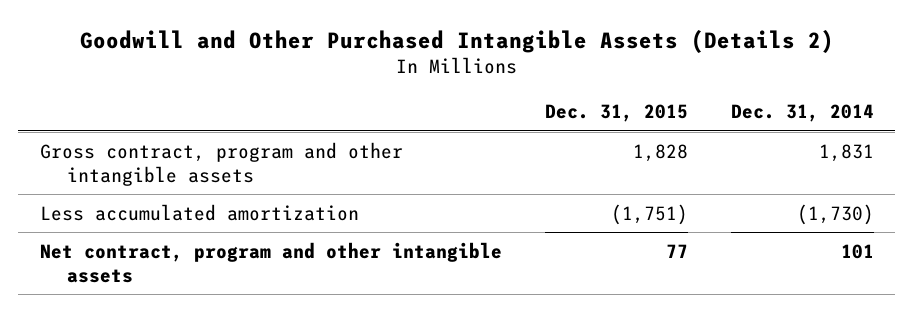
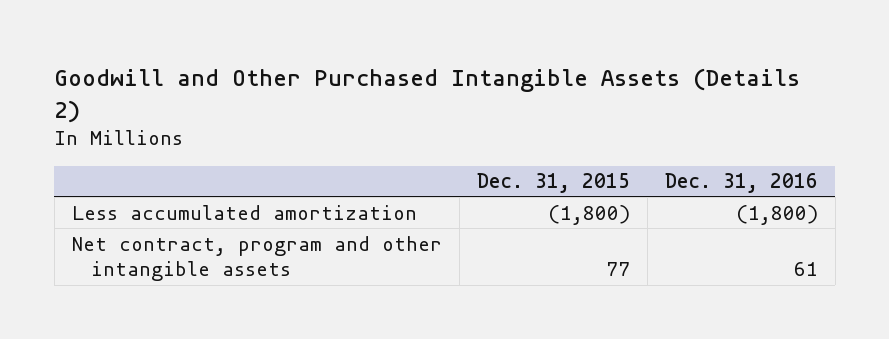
- | Dec. 31, 2015 | Dec. 31, 2014
+ | Dec. 31, 2015 | Dec. 31, 2016
- Gross contract, program and other intangible assets | 1,828 | 1,831
- Less accumulated amortization | (1,751) | (1,730)
+ Less accumulated amortization | (1,800) | (1,800)

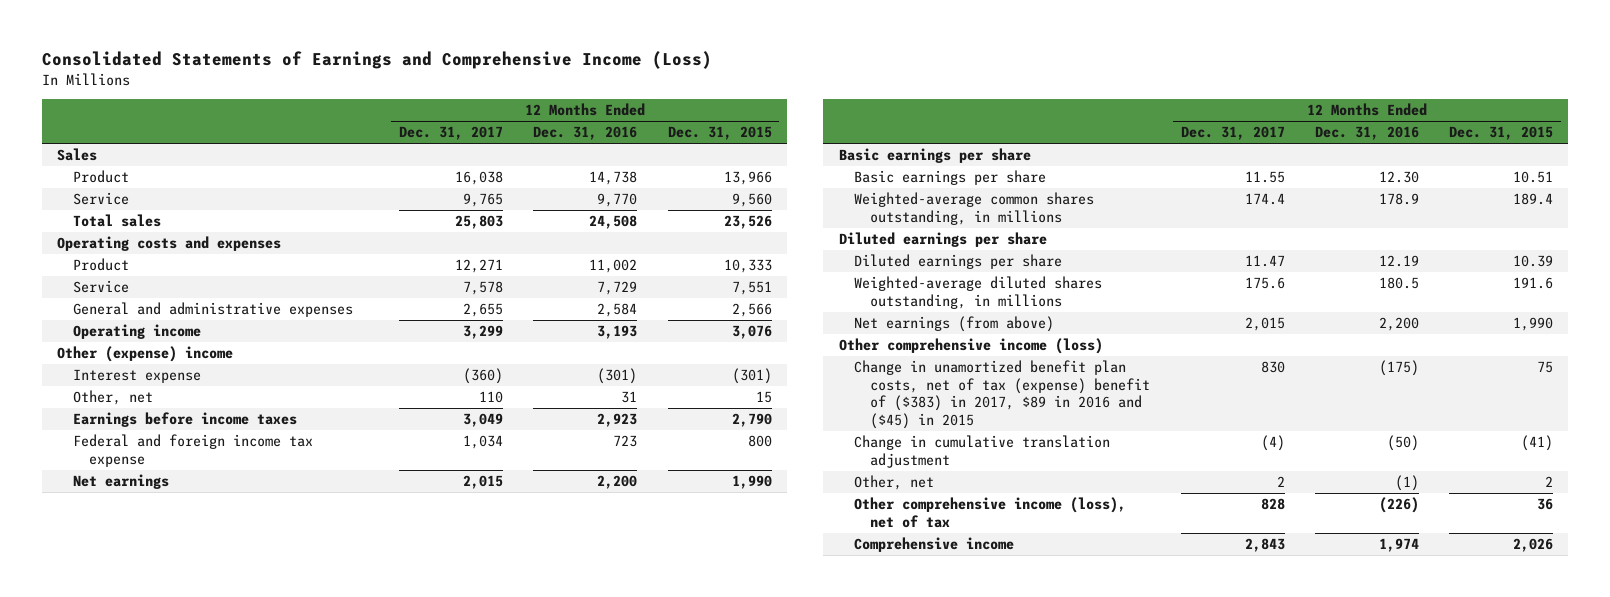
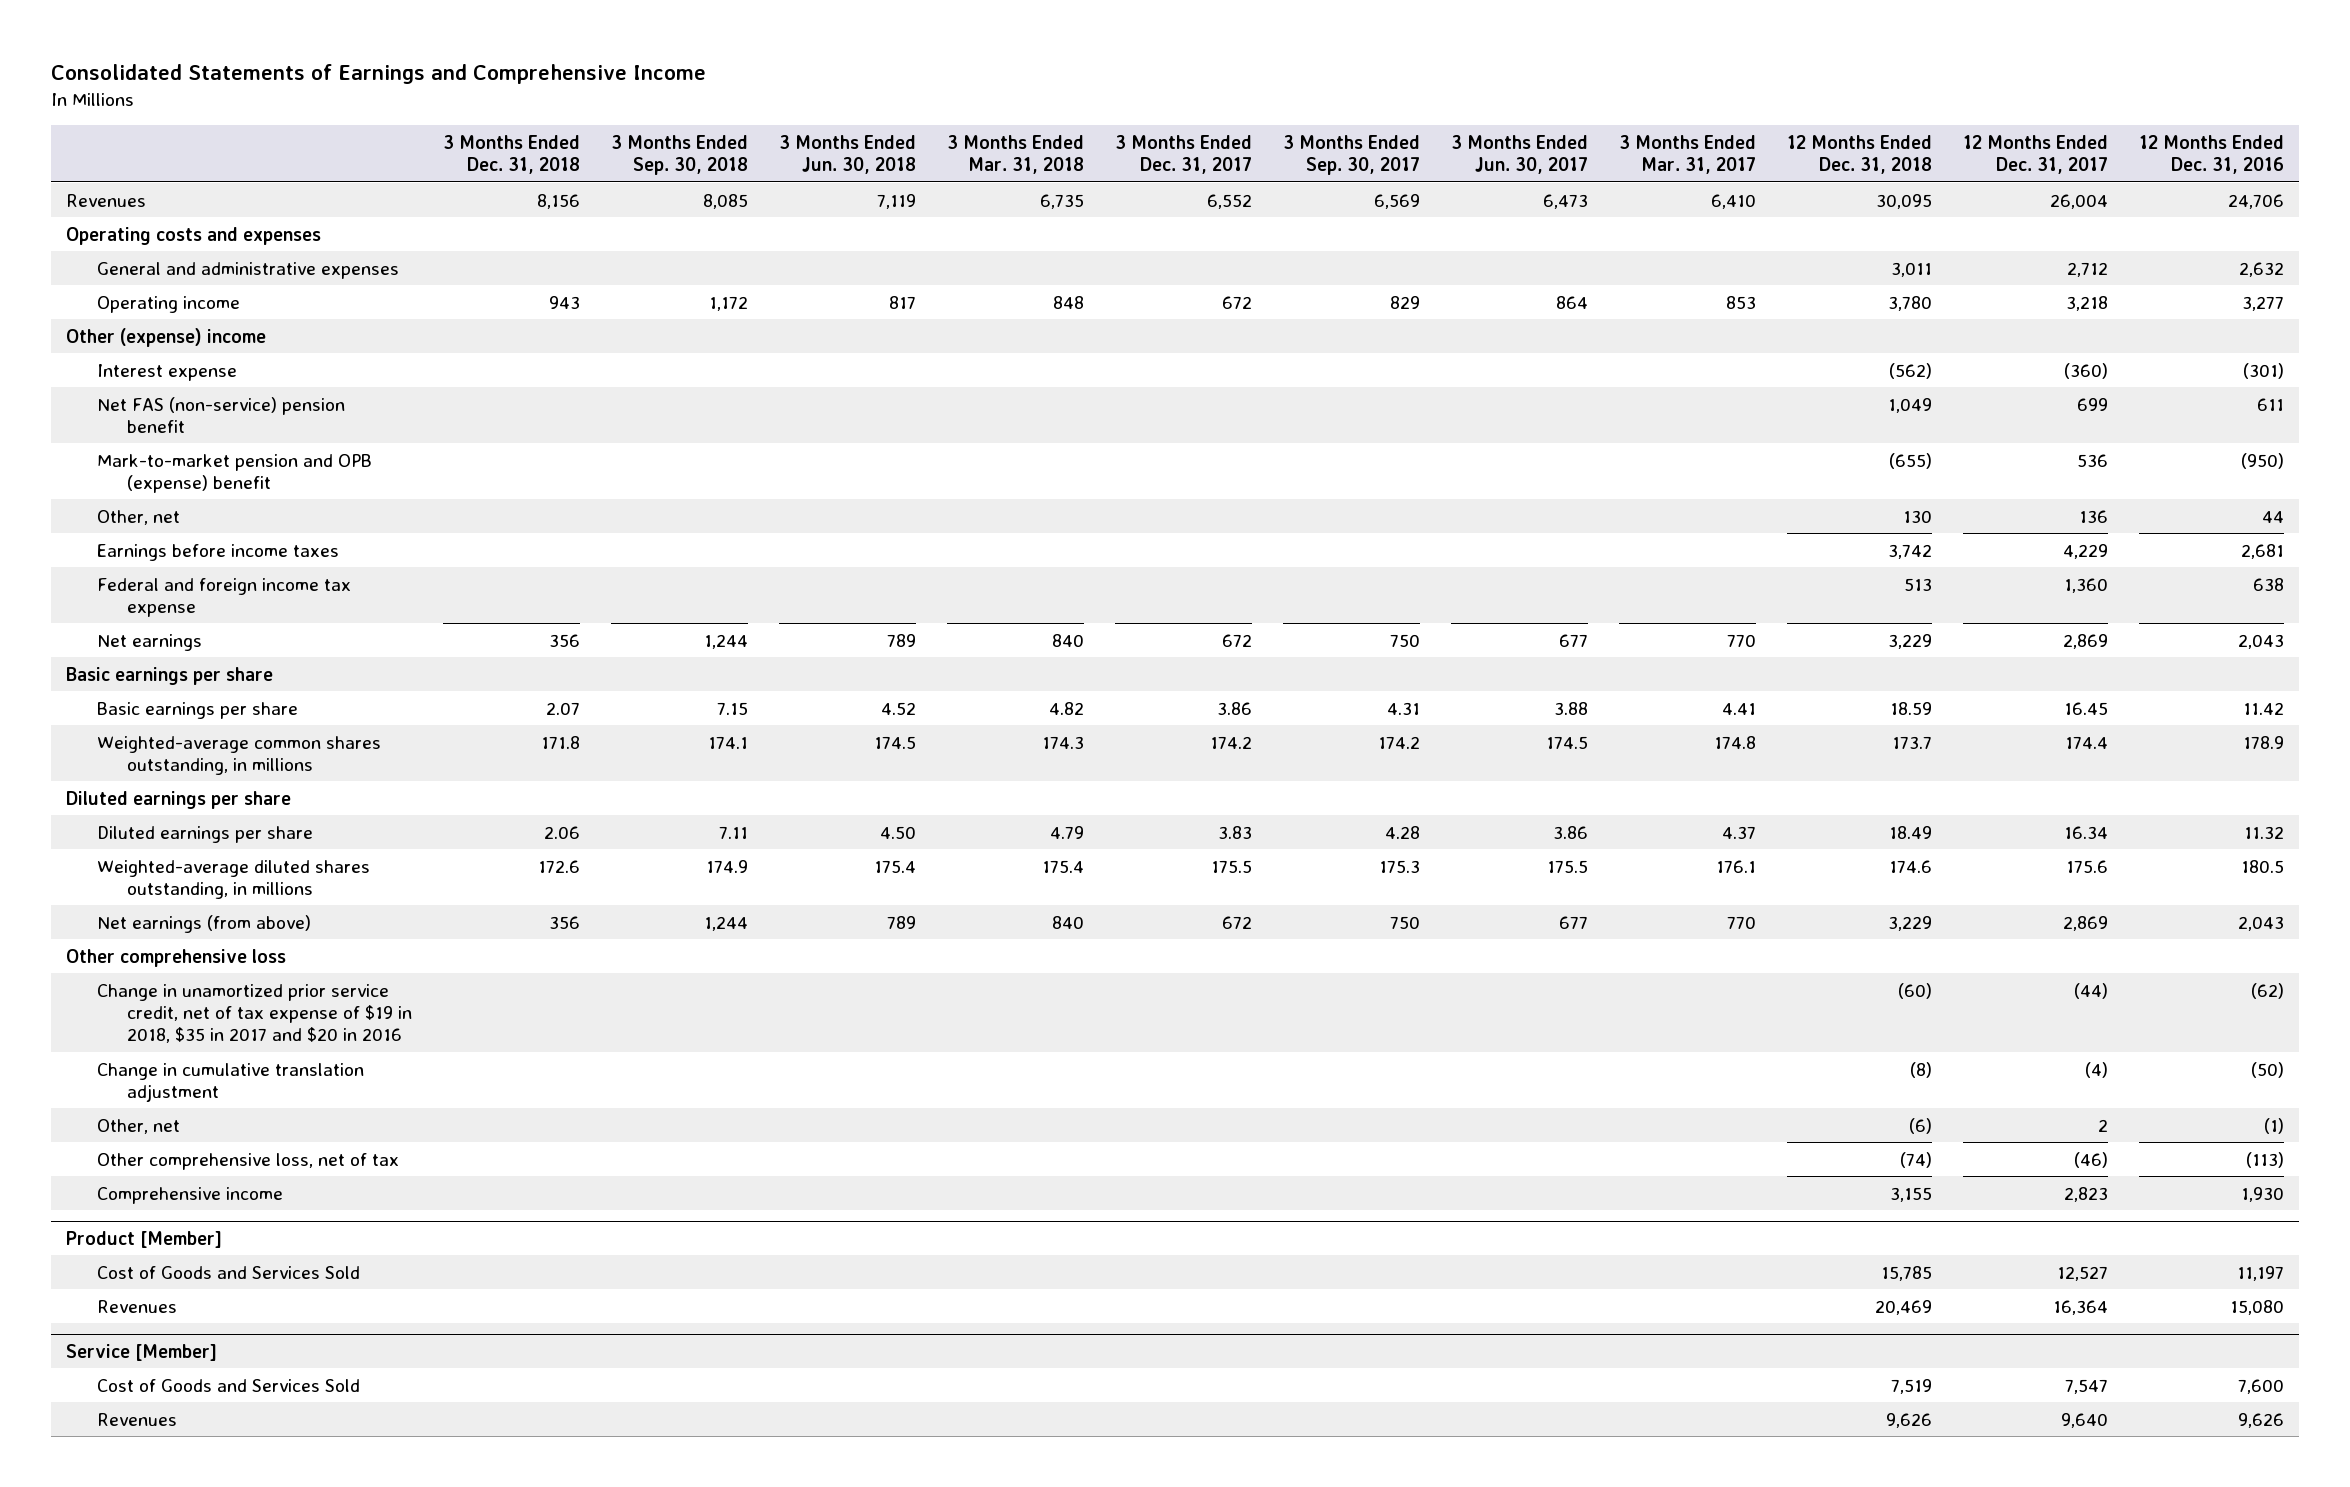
- Consolidated Statements of Earnings and Comprehensive Income (Loss)
+ Consolidated Statements of Earnings and Comprehensive Income
- | 12 Months Ended Dec. 31, 2017 | 12 Months Ended Dec. 31, 2016 | 12 Months Ended Dec. 31, 2015
+ | 3 Months Ended Dec. 31, 2018 | 3 Months Ended Sep. 30, 2018 | 3 Months Ended Jun. 30, 2018 | 3 Months Ended Mar. 31, 2018 | 3 Months Ended Dec. 31, 2017 | 3 Months Ended Sep. 30, 2017 | 3 Months Ended Jun. 30, 2017 | 3 Months Ended Mar. 31, 2017 | 12 Months Ended Dec. 31, 2018 | 12 Months Ended Dec. 31, 2017 | 12 Months Ended Dec. 31, 2016
- Sales
- Product | 16,038 | 14,738 | 13,966
- Service | 9,765 | 9,770 | 9,560
- Total sales | 25,803 | 24,508 | 23,526
+ Revenues | 8,156 | 8,085 | 7,119 | 6,735 | 6,552 | 6,569 | 6,473 | 6,410 | 30,095 | 26,004 | 24,706
- Product | 12,271 | 11,002 | 10,333
- Service | 7,578 | 7,729 | 7,551
- General and administrative expenses | 2,655 | 2,584 | 2,566
- Operating income | 3,299 | 3,193 | 3,076
+ General and administrative expenses | | | | | | | | | 3,011 | 2,712 | 2,632
+ Operating income | 943 | 1,172 | 817 | 848 | 672 | 829 | 864 | 853 | 3,780 | 3,218 | 3,277
- Other, net | 110 | 31 | 15
- Earnings before income taxes | 3,049 | 2,923 | 2,790
- Federal and foreign income tax expense | 1,034 | 723 | 800
- Net earnings | 2,015 | 2,200 | 1,990
+ Net FAS (non-service) pension benefit | | | | | | | | | 1,049 | 699 | 611
+ Mark-to-market pension and OPB (expense) benefit | | | | | | | | | (655) | 536 | (950)
+ Other, net | | | | | | | | | 130 | 136 | 44
+ Earnings before income taxes | | | | | | | | | 3,742 | 4,229 | 2,681
+ Federal and foreign income tax expense | | | | | | | | | 513 | 1,360 | 638
+ Net earnings | 356 | 1,244 | 789 | 840 | 672 | 750 | 677 | 770 | 3,229 | 2,869 | 2,043
- Basic earnings per share | 11.55 | 12.30 | 10.51
+ Basic earnings per share | 2.07 | 7.15 | 4.52 | 4.82 | 3.86 | 4.31 | 3.88 | 4.41 | 18.59 | 16.45 | 11.42
- Diluted earnings per share | 11.47 | 12.19 | 10.39
+ Diluted earnings per share | 2.06 | 7.11 | 4.50 | 4.79 | 3.83 | 4.28 | 3.86 | 4.37 | 18.49 | 16.34 | 11.32
- Net earnings (from above) | 2,015 | 2,200 | 1,990
- Other comprehensive income (loss)
- Change in unamortized benefit plan costs, net of tax (expense) benefit of ($383) in 2017, $89 in 2016 and ($45) in 2015 | 830 | (175) | 75
+ Net earnings (from above) | 356 | 1,244 | 789 | 840 | 672 | 750 | 677 | 770 | 3,229 | 2,869 | 2,043
+ Other comprehensive loss
+ Change in unamortized prior service credit, net of tax expense of $19 in 2018, $35 in 2017 and $20 in 2016 | | | | | | | | | (60) | (44) | (62)
- Other comprehensive income (loss), net of tax | 828 | (226) | 36
- Comprehensive income | 2,843 | 1,974 | 2,026
+ Other comprehensive loss, net of tax | | | | | | | | | (74) | (46) | (113)
+ Comprehensive income | | | | | | | | | 3,155 | 2,823 | 1,930
+ Product [Member]
+ Cost of Goods and Services Sold | | | | | | | | | 15,785 | 12,527 | 11,197
+ Revenues | | | | | | | | | 20,469 | 16,364 | 15,080
+ Service [Member]
+ Cost of Goods and Services Sold | | | | | | | | | 7,519 | 7,547 | 7,600
+ Revenues | | | | | | | | | 9,626 | 9,640 | 9,626

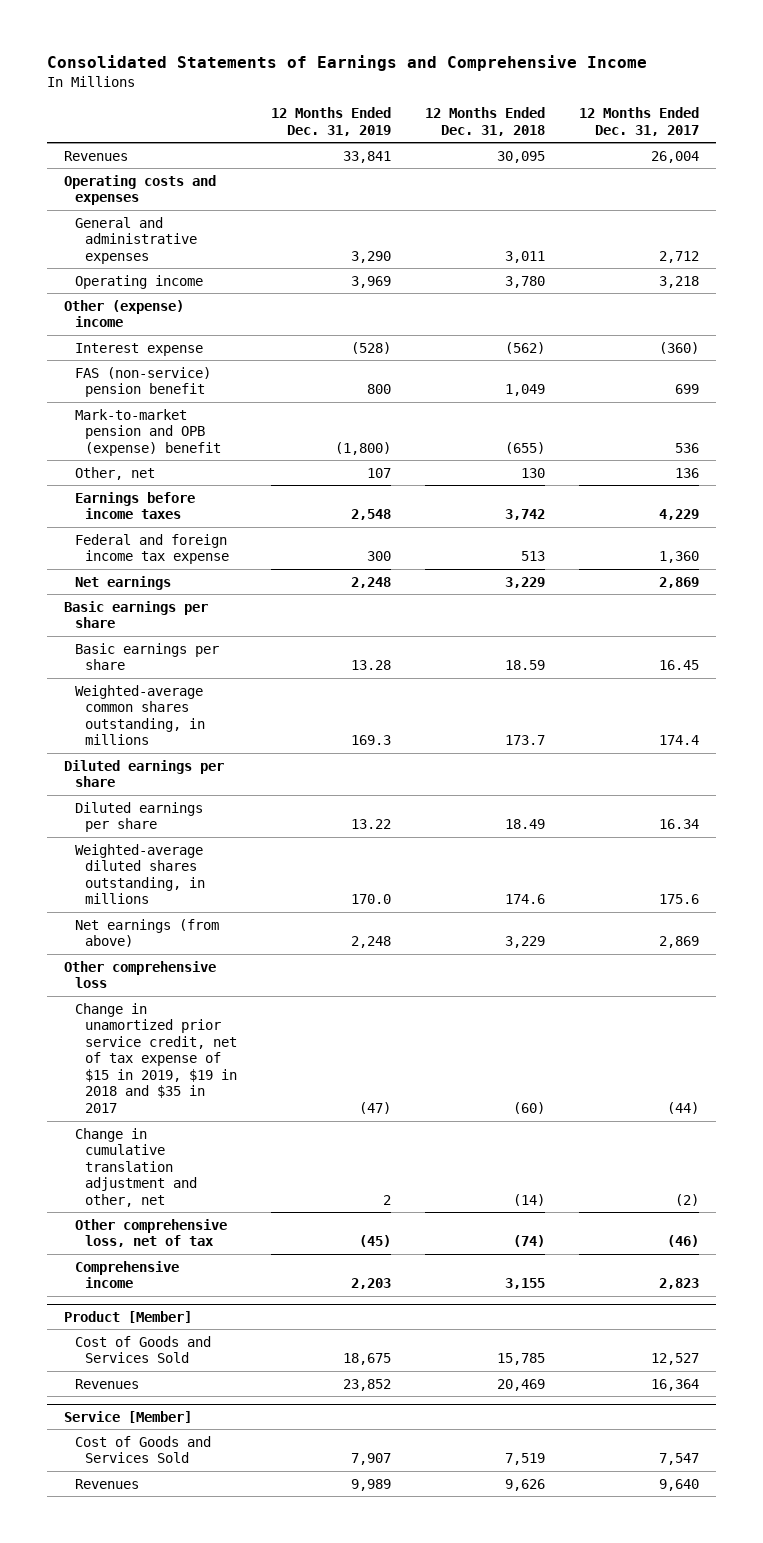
- | 3 Months Ended Dec. 31, 2018 | 3 Months Ended Sep. 30, 2018 | 3 Months Ended Jun. 30, 2018 | 3 Months Ended Mar. 31, 2018 | 3 Months Ended Dec. 31, 2017 | 3 Months Ended Sep. 30, 2017 | 3 Months Ended Jun. 30, 2017 | 3 Months Ended Mar. 31, 2017 | 12 Months Ended Dec. 31, 2018 | 12 Months Ended Dec. 31, 2017 | 12 Months Ended Dec. 31, 2016
+ | 12 Months Ended Dec. 31, 2019 | 12 Months Ended Dec. 31, 2018 | 12 Months Ended Dec. 31, 2017
- Net FAS (non-service) pension benefit | | | | | | | | | 1,049 | 699 | 611
+ FAS (non-service) pension benefit | 800 | 1,049 | 699
- Change in unamortized prior service credit, net of tax expense of $19 in 2018, $35 in 2017 and $20 in 2016 | | | | | | | | | (60) | (44) | (62)
- Change in cumulative translation adjustment | | | | | | | | | (8) | (4) | (50)
- Other, net | | | | | | | | | (6) | 2 | (1)
+ Change in unamortized prior service credit, net of tax expense of $15 in 2019, $19 in 2018 and $35 in 2017 | (47) | (60) | (44)
+ Change in cumulative translation adjustment and other, net | 2 | (14) | (2)

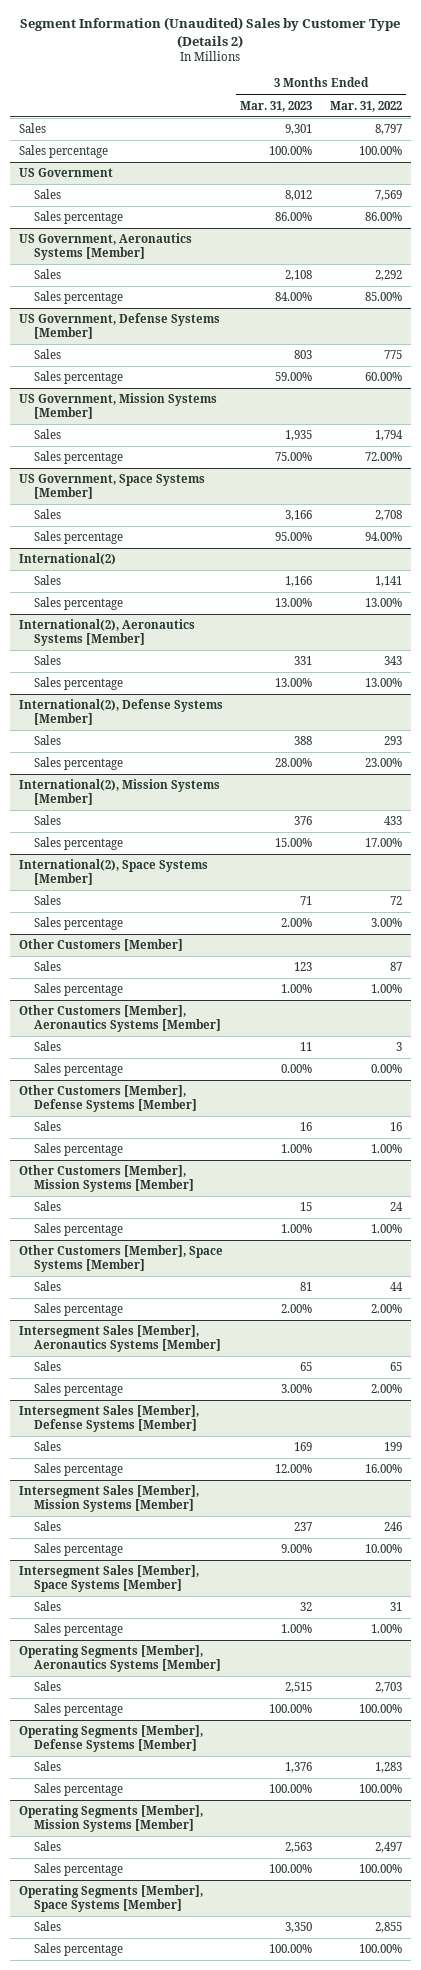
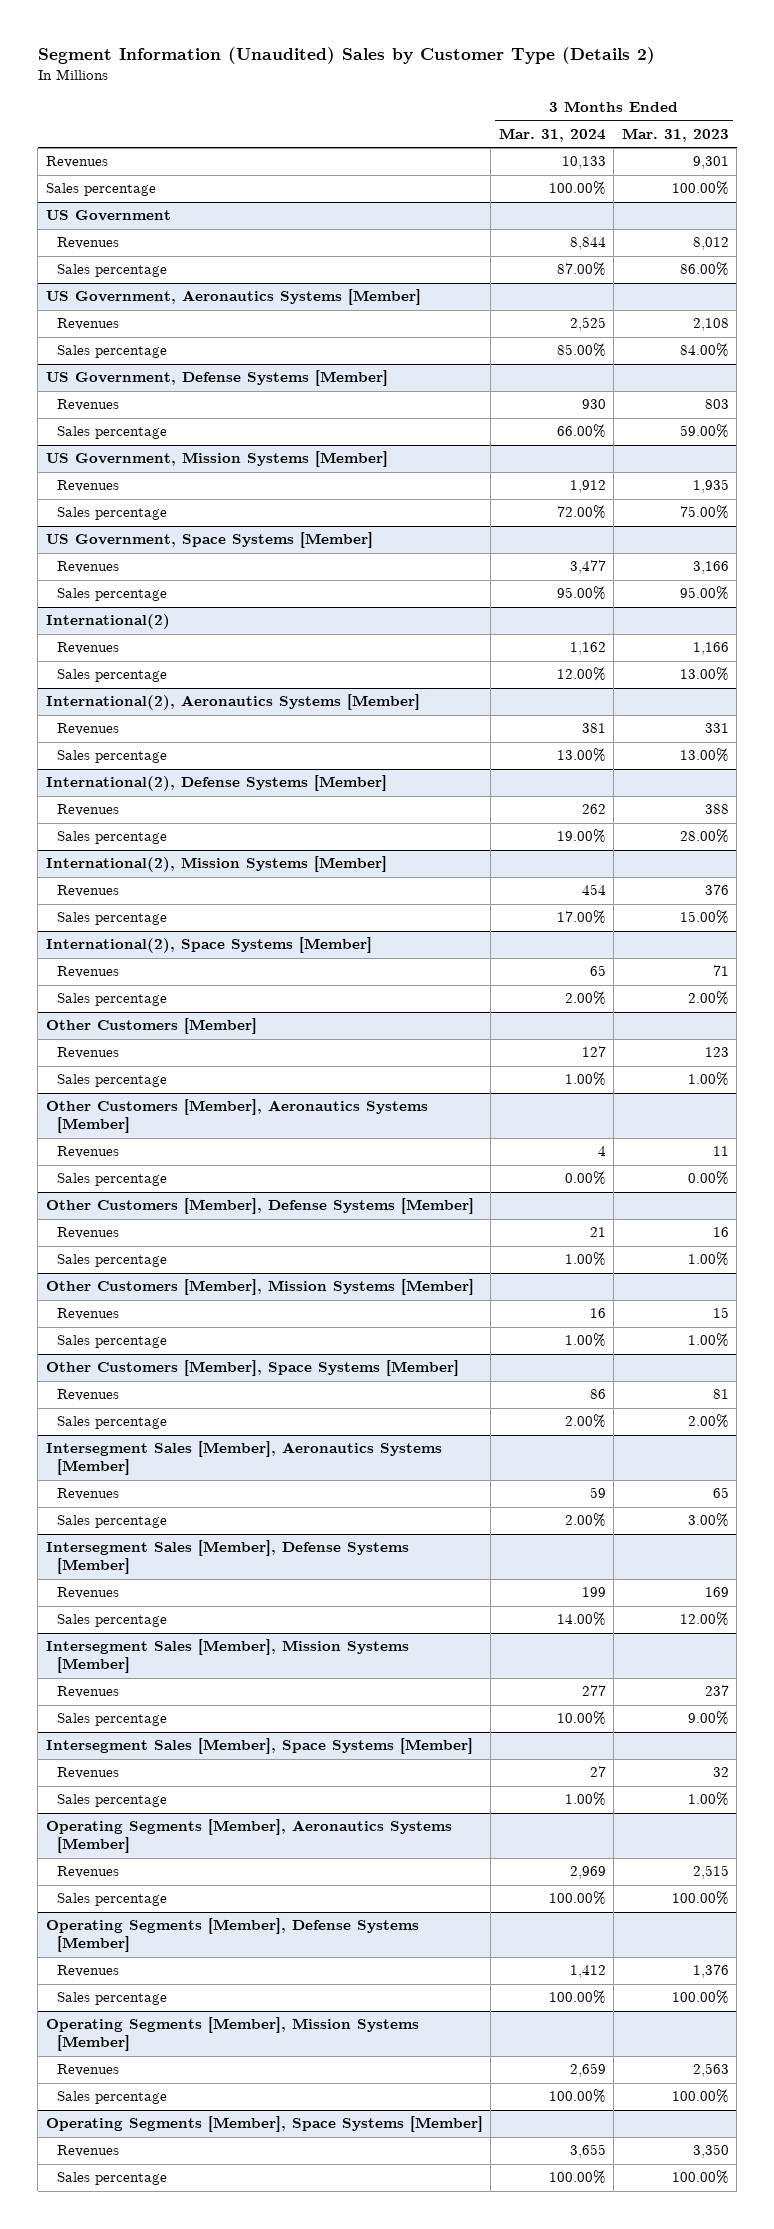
- | 3 Months Ended Mar. 31, 2023 | 3 Months Ended Mar. 31, 2022
+ | 3 Months Ended Mar. 31, 2024 | 3 Months Ended Mar. 31, 2023
- Sales | 9,301 | 8,797
+ Revenues | 10,133 | 9,301
@ US Government
- Sales | 8,012 | 7,569
+ Revenues | 8,844 | 8,012
@ US Government, Aeronautics Systems [Member]
- Sales | 2,108 | 2,292
+ Revenues | 2,525 | 2,108
@ US Government, Defense Systems [Member]
- Sales | 803 | 775
+ Revenues | 930 | 803
@ US Government, Mission Systems [Member]
- Sales | 1,935 | 1,794
+ Revenues | 1,912 | 1,935
@ US Government, Space Systems [Member]
- Sales | 3,166 | 2,708
+ Revenues | 3,477 | 3,166
@ International(2)
- Sales | 1,166 | 1,141
+ Revenues | 1,162 | 1,166
@ International(2), Aeronautics Systems [Member]
- Sales | 331 | 343
+ Revenues | 381 | 331
@ International(2), Defense Systems [Member]
- Sales | 388 | 293
+ Revenues | 262 | 388
@ International(2), Mission Systems [Member]
- Sales | 376 | 433
+ Revenues | 454 | 376
@ International(2), Space Systems [Member]
- Sales | 71 | 72
+ Revenues | 65 | 71
@ Other Customers [Member]
- Sales | 123 | 87
+ Revenues | 127 | 123
@ Other Customers [Member], Aeronautics Systems [Member]
- Sales | 11 | 3
+ Revenues | 4 | 11
@ Other Customers [Member], Defense Systems [Member]
- Sales | 16 | 16
+ Revenues | 21 | 16
@ Other Customers [Member], Mission Systems [Member]
- Sales | 15 | 24
+ Revenues | 16 | 15
@ Other Customers [Member], Space Systems [Member]
- Sales | 81 | 44
+ Revenues | 86 | 81
@ Intersegment Sales [Member], Aeronautics Systems [Member]
- Sales | 65 | 65
+ Revenues | 59 | 65
@ Intersegment Sales [Member], Defense Systems [Member]
- Sales | 169 | 199
+ Revenues | 199 | 169
@ Intersegment Sales [Member], Mission Systems [Member]
- Sales | 237 | 246
+ Revenues | 277 | 237
@ Intersegment Sales [Member], Space Systems [Member]
- Sales | 32 | 31
+ Revenues | 27 | 32
@ Operating Segments [Member], Aeronautics Systems [Member]
- Sales | 2,515 | 2,703
+ Revenues | 2,969 | 2,515
@ Operating Segments [Member], Defense Systems [Member]
- Sales | 1,376 | 1,283
+ Revenues | 1,412 | 1,376
@ Operating Segments [Member], Mission Systems [Member]
- Sales | 2,563 | 2,497
+ Revenues | 2,659 | 2,563
@ Operating Segments [Member], Space Systems [Member]
- Sales | 3,350 | 2,855
+ Revenues | 3,655 | 3,350

